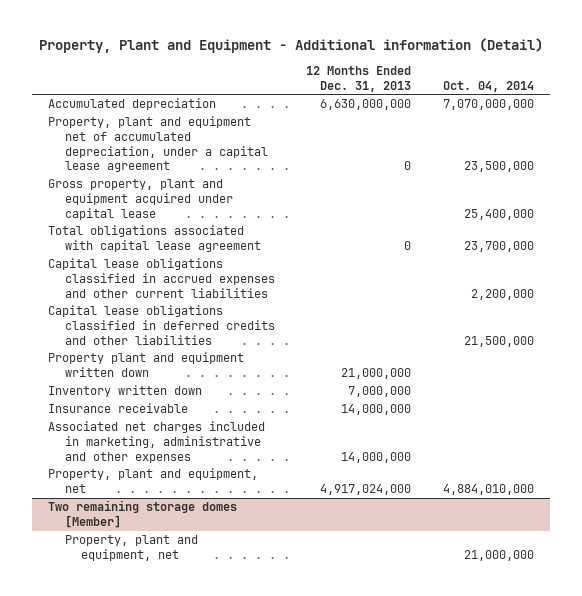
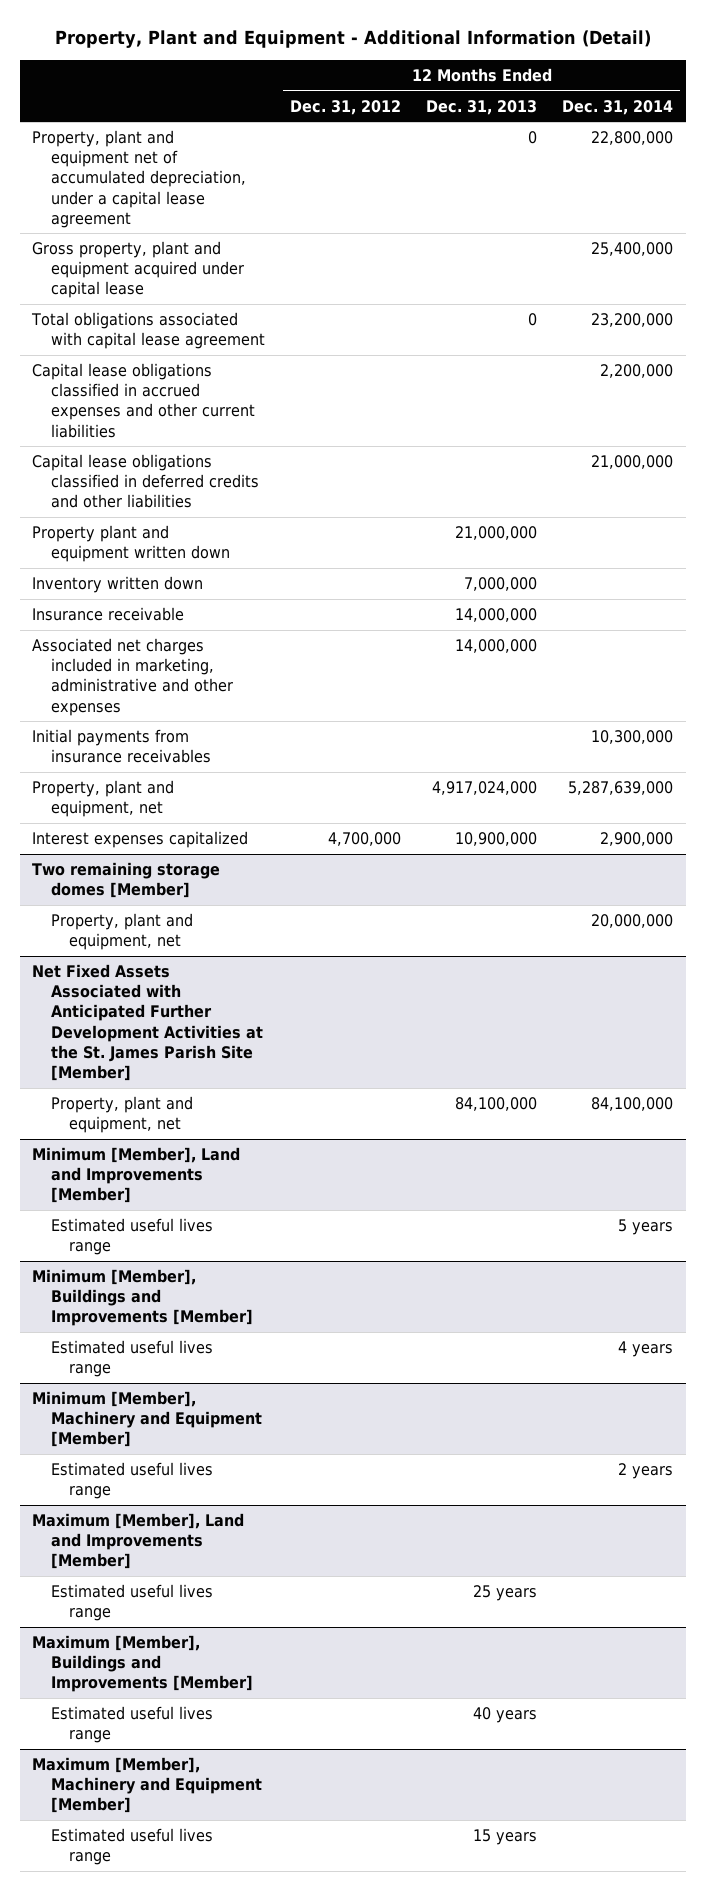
- Property, Plant and Equipment - Additional information (Detail)
+ Property, Plant and Equipment - Additional Information (Detail)
- | 12 Months Ended Dec. 31, 2013 | Oct. 04, 2014
+ | 12 Months Ended Dec. 31, 2012 | 12 Months Ended Dec. 31, 2013 | 12 Months Ended Dec. 31, 2014
- Accumulated depreciation | 6,630,000,000 | 7,070,000,000
+ Initial payments from insurance receivables | | | 10,300,000
+ Interest expenses capitalized | 4,700,000 | 10,900,000 | 2,900,000
+ Net Fixed Assets Associated with Anticipated Further Development Activities at the St. James Parish Site [Member]
+ Property, plant and equipment, net | | 84,100,000 | 84,100,000
+ Minimum [Member], Land and Improvements [Member]
+ Estimated useful lives range | | | 5 years
+ Minimum [Member], Buildings and Improvements [Member]
+ Estimated useful lives range | | | 4 years
+ Minimum [Member], Machinery and Equipment [Member]
+ Estimated useful lives range | | | 2 years
+ Maximum [Member], Land and Improvements [Member]
+ Estimated useful lives range | | 25 years |
+ Maximum [Member], Buildings and Improvements [Member]
+ Estimated useful lives range | | 40 years |
+ Maximum [Member], Machinery and Equipment [Member]
+ Estimated useful lives range | | 15 years |

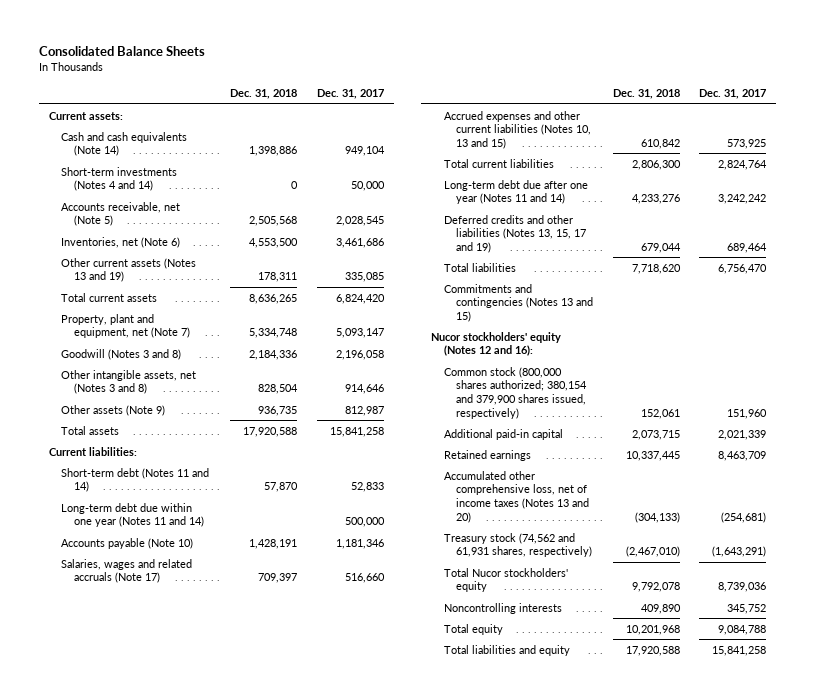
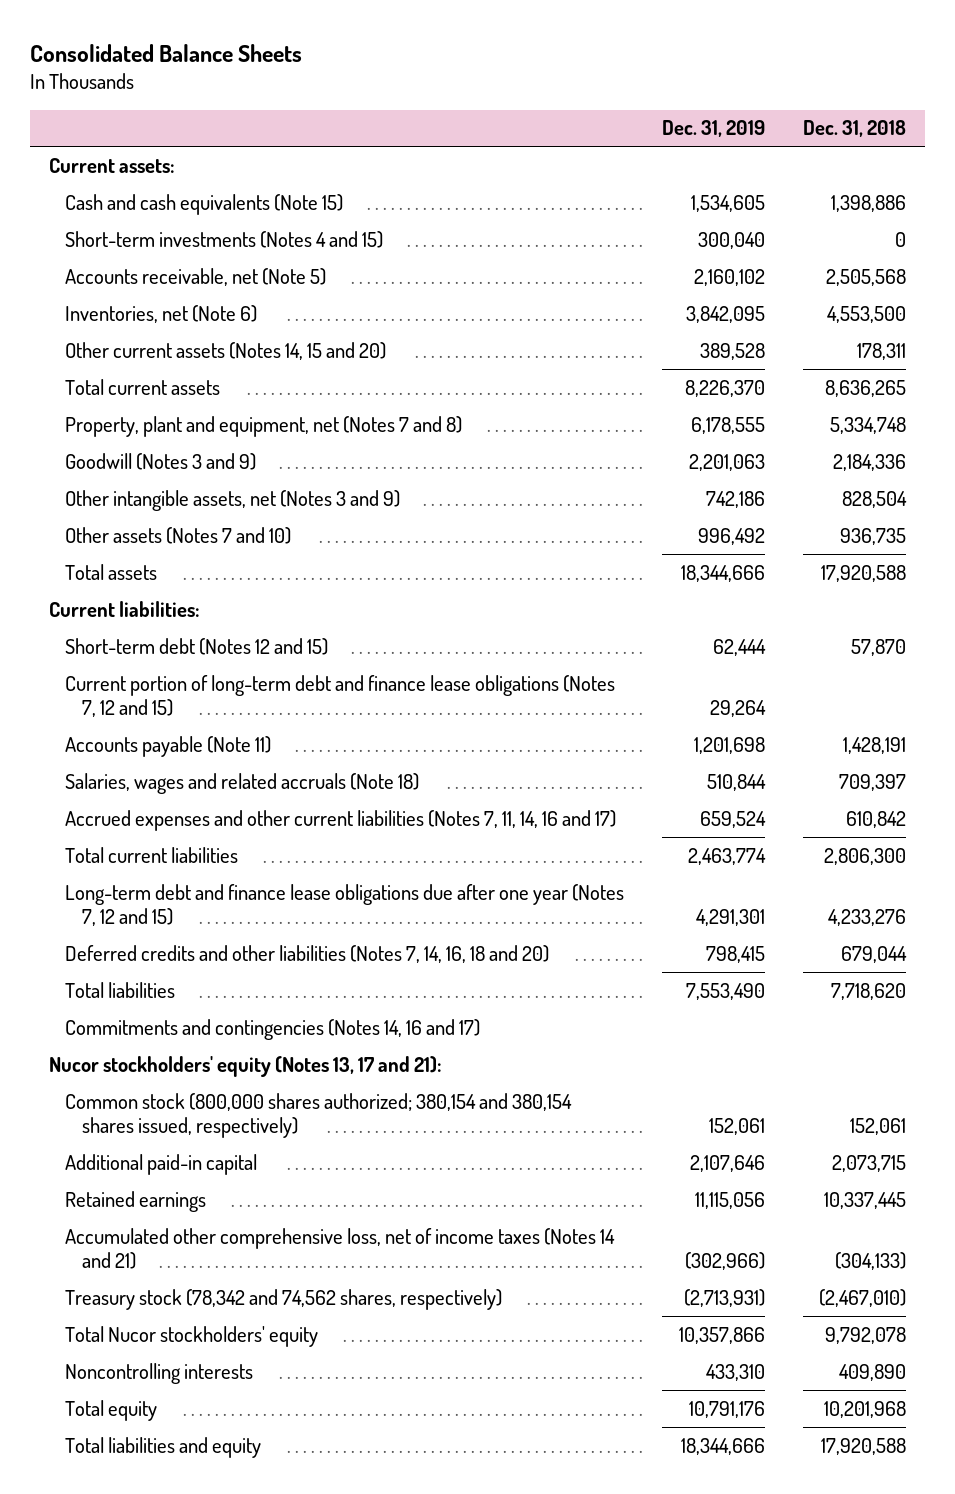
- | Dec. 31, 2018 | Dec. 31, 2017
+ | Dec. 31, 2019 | Dec. 31, 2018
- Cash and cash equivalents (Note 14) | 1,398,886 | 949,104
- Short-term investments (Notes 4 and 14) | 0 | 50,000
+ Cash and cash equivalents (Note 15) | 1,534,605 | 1,398,886
+ Short-term investments (Notes 4 and 15) | 300,040 | 0
- Other current assets (Notes 13 and 19) | 178,311 | 335,085
+ Other current assets (Notes 14, 15 and 20) | 389,528 | 178,311
- Property, plant and equipment, net (Note 7) | 5,334,748 | 5,093,147
- Goodwill (Notes 3 and 8) | 2,184,336 | 2,196,058
- Other intangible assets, net (Notes 3 and 8) | 828,504 | 914,646
- Other assets (Note 9) | 936,735 | 812,987
+ Property, plant and equipment, net (Notes 7 and 8) | 6,178,555 | 5,334,748
+ Goodwill (Notes 3 and 9) | 2,201,063 | 2,184,336
+ Other intangible assets, net (Notes 3 and 9) | 742,186 | 828,504
+ Other assets (Notes 7 and 10) | 996,492 | 936,735
- Short-term debt (Notes 11 and 14) | 57,870 | 52,833
- Long-term debt due within one year (Notes 11 and 14) | | 500,000
- Accounts payable (Note 10) | 1,428,191 | 1,181,346
- Salaries, wages and related accruals (Note 17) | 709,397 | 516,660
- Accrued expenses and other current liabilities (Notes 10, 13 and 15) | 610,842 | 573,925
+ Short-term debt (Notes 12 and 15) | 62,444 | 57,870
+ Current portion of long-term debt and finance lease obligations (Notes 7, 12 and 15) | 29,264 |
+ Accounts payable (Note 11) | 1,201,698 | 1,428,191
+ Salaries, wages and related accruals (Note 18) | 510,844 | 709,397
+ Accrued expenses and other current liabilities (Notes 7, 11, 14, 16 and 17) | 659,524 | 610,842
- Long-term debt due after one year (Notes 11 and 14) | 4,233,276 | 3,242,242
- Deferred credits and other liabilities (Notes 13, 15, 17 and 19) | 679,044 | 689,464
+ Long-term debt and finance lease obligations due after one year (Notes 7, 12 and 15) | 4,291,301 | 4,233,276
+ Deferred credits and other liabilities (Notes 7, 14, 16, 18 and 20) | 798,415 | 679,044
- Commitments and contingencies (Notes 13 and 15)
- Nucor stockholders' equity (Notes 12 and 16):
- Common stock (800,000 shares authorized; 380,154 and 379,900 shares issued, respectively) | 152,061 | 151,960
+ Commitments and contingencies (Notes 14, 16 and 17)
+ Nucor stockholders' equity (Notes 13, 17 and 21):
+ Common stock (800,000 shares authorized; 380,154 and 380,154 shares issued, respectively) | 152,061 | 152,061
- Accumulated other comprehensive loss, net of income taxes (Notes 13 and 20) | (304,133) | (254,681)
- Treasury stock (74,562 and 61,931 shares, respectively) | (2,467,010) | (1,643,291)
+ Accumulated other comprehensive loss, net of income taxes (Notes 14 and 21) | (302,966) | (304,133)
+ Treasury stock (78,342 and 74,562 shares, respectively) | (2,713,931) | (2,467,010)

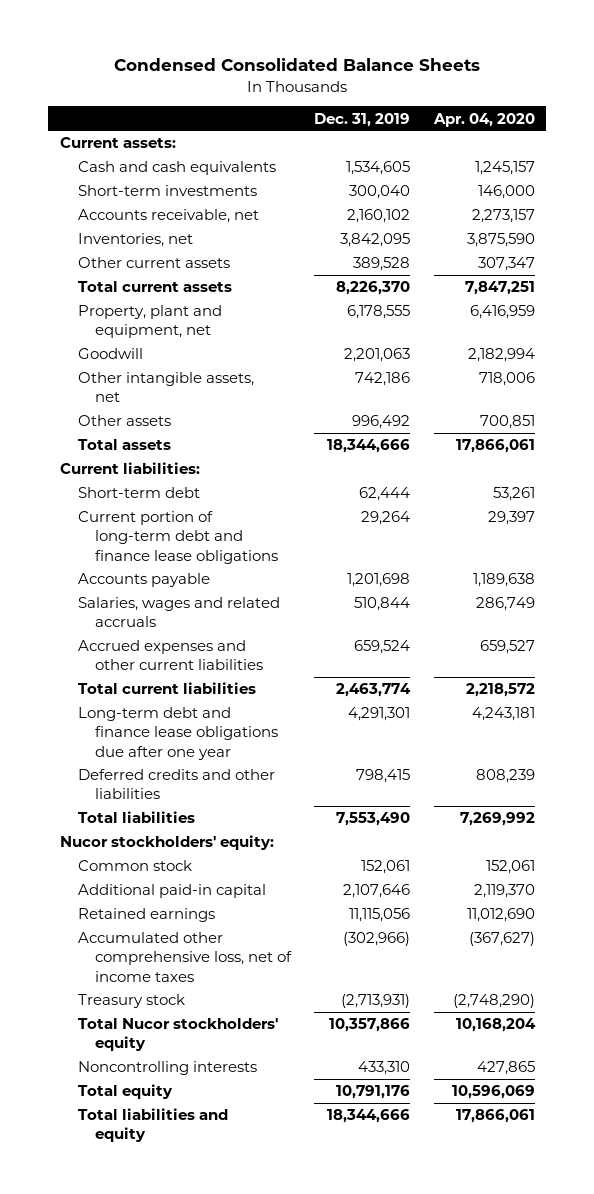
- Consolidated Balance Sheets
+ Condensed Consolidated Balance Sheets
- | Dec. 31, 2019 | Dec. 31, 2018
+ | Dec. 31, 2019 | Apr. 04, 2020
- Cash and cash equivalents (Note 15) | 1,534,605 | 1,398,886
- Short-term investments (Notes 4 and 15) | 300,040 | 0
- Accounts receivable, net (Note 5) | 2,160,102 | 2,505,568
- Inventories, net (Note 6) | 3,842,095 | 4,553,500
- Other current assets (Notes 14, 15 and 20) | 389,528 | 178,311
+ Cash and cash equivalents | 1,534,605 | 1,245,157
+ Short-term investments | 300,040 | 146,000
+ Accounts receivable, net | 2,160,102 | 2,273,157
+ Inventories, net | 3,842,095 | 3,875,590
+ Other current assets | 389,528 | 307,347
- Property, plant and equipment, net (Notes 7 and 8) | 6,178,555 | 5,334,748
- Goodwill (Notes 3 and 9) | 2,201,063 | 2,184,336
- Other intangible assets, net (Notes 3 and 9) | 742,186 | 828,504
- Other assets (Notes 7 and 10) | 996,492 | 936,735
+ Property, plant and equipment, net | 6,178,555 | 6,416,959
+ Goodwill | 2,201,063 | 2,182,994
+ Other intangible assets, net | 742,186 | 718,006
+ Other assets | 996,492 | 700,851
- Short-term debt (Notes 12 and 15) | 62,444 | 57,870
- Current portion of long-term debt and finance lease obligations (Notes 7, 12 and 15) | 29,264 |
- Accounts payable (Note 11) | 1,201,698 | 1,428,191
- Salaries, wages and related accruals (Note 18) | 510,844 | 709,397
- Accrued expenses and other current liabilities (Notes 7, 11, 14, 16 and 17) | 659,524 | 610,842
+ Short-term debt | 62,444 | 53,261
+ Current portion of long-term debt and finance lease obligations | 29,264 | 29,397
+ Accounts payable | 1,201,698 | 1,189,638
+ Salaries, wages and related accruals | 510,844 | 286,749
+ Accrued expenses and other current liabilities | 659,524 | 659,527
- Long-term debt and finance lease obligations due after one year (Notes 7, 12 and 15) | 4,291,301 | 4,233,276
- Deferred credits and other liabilities (Notes 7, 14, 16, 18 and 20) | 798,415 | 679,044
+ Long-term debt and finance lease obligations due after one year | 4,291,301 | 4,243,181
+ Deferred credits and other liabilities | 798,415 | 808,239
- Commitments and contingencies (Notes 14, 16 and 17)
- Nucor stockholders' equity (Notes 13, 17 and 21):
- Common stock (800,000 shares authorized; 380,154 and 380,154 shares issued, respectively) | 152,061 | 152,061
+ Nucor stockholders' equity:
+ Common stock | 152,061 | 152,061
- Accumulated other comprehensive loss, net of income taxes (Notes 14 and 21) | (302,966) | (304,133)
- Treasury stock (78,342 and 74,562 shares, respectively) | (2,713,931) | (2,467,010)
+ Accumulated other comprehensive loss, net of income taxes | (302,966) | (367,627)
+ Treasury stock | (2,713,931) | (2,748,290)

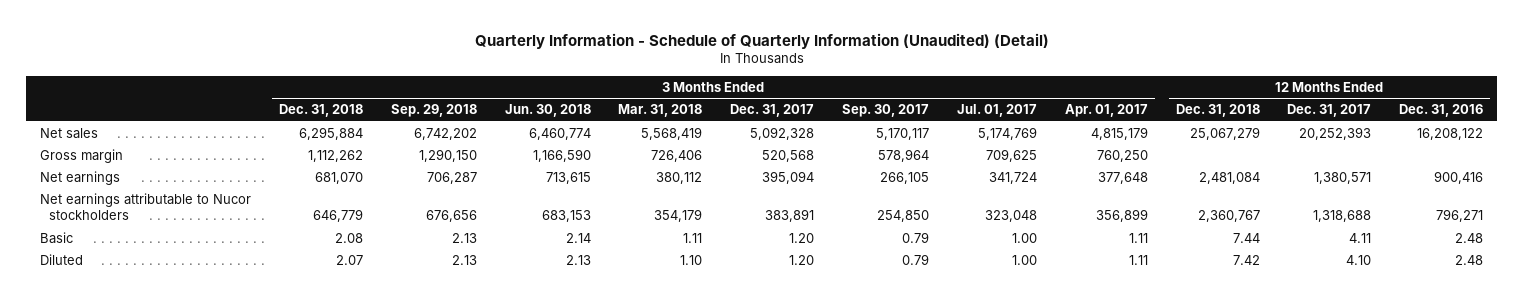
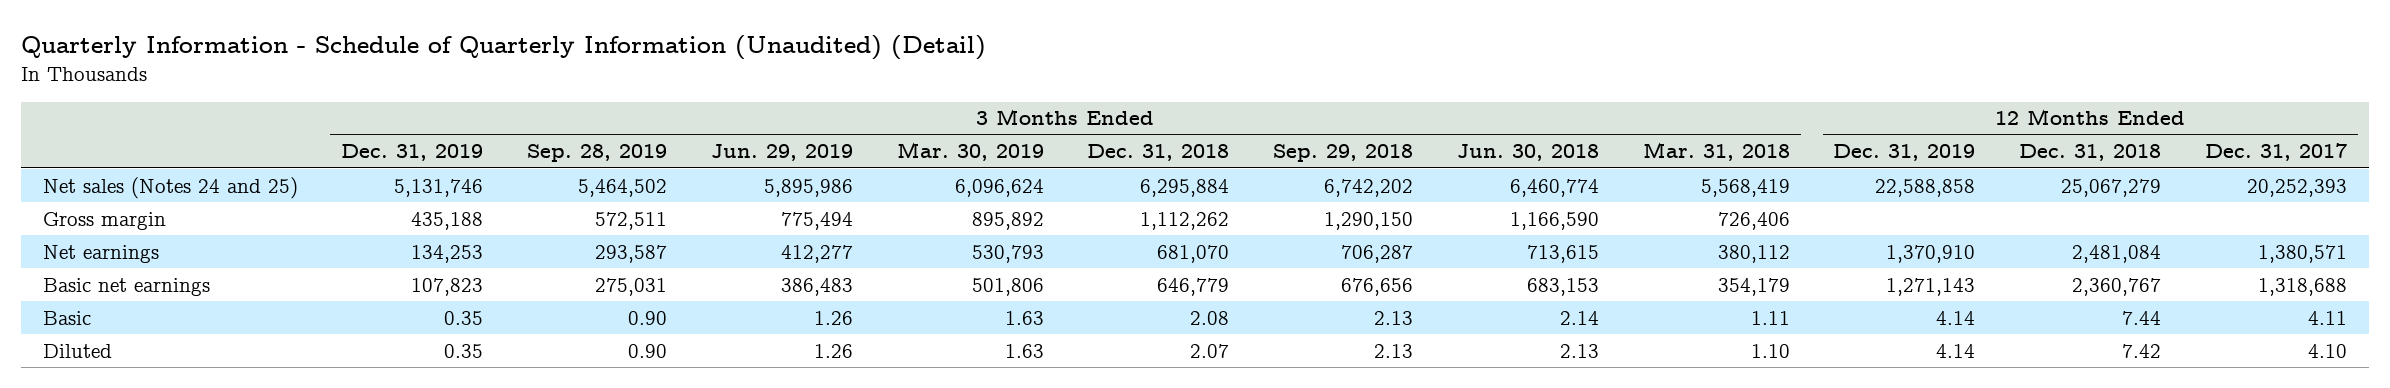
- | 3 Months Ended Dec. 31, 2018 | 3 Months Ended Sep. 29, 2018 | 3 Months Ended Jun. 30, 2018 | 3 Months Ended Mar. 31, 2018 | 3 Months Ended Dec. 31, 2017 | 3 Months Ended Sep. 30, 2017 | 3 Months Ended Jul. 01, 2017 | 3 Months Ended Apr. 01, 2017 | 12 Months Ended Dec. 31, 2018 | 12 Months Ended Dec. 31, 2017 | 12 Months Ended Dec. 31, 2016
+ | 3 Months Ended Dec. 31, 2019 | 3 Months Ended Sep. 28, 2019 | 3 Months Ended Jun. 29, 2019 | 3 Months Ended Mar. 30, 2019 | 3 Months Ended Dec. 31, 2018 | 3 Months Ended Sep. 29, 2018 | 3 Months Ended Jun. 30, 2018 | 3 Months Ended Mar. 31, 2018 | 12 Months Ended Dec. 31, 2019 | 12 Months Ended Dec. 31, 2018 | 12 Months Ended Dec. 31, 2017
- Net sales | 6,295,884 | 6,742,202 | 6,460,774 | 5,568,419 | 5,092,328 | 5,170,117 | 5,174,769 | 4,815,179 | 25,067,279 | 20,252,393 | 16,208,122
+ Net sales (Notes 24 and 25) | 5,131,746 | 5,464,502 | 5,895,986 | 6,096,624 | 6,295,884 | 6,742,202 | 6,460,774 | 5,568,419 | 22,588,858 | 25,067,279 | 20,252,393
- Net earnings attributable to Nucor stockholders | 646,779 | 676,656 | 683,153 | 354,179 | 383,891 | 254,850 | 323,048 | 356,899 | 2,360,767 | 1,318,688 | 796,271
+ Basic net earnings | 107,823 | 275,031 | 386,483 | 501,806 | 646,779 | 676,656 | 683,153 | 354,179 | 1,271,143 | 2,360,767 | 1,318,688

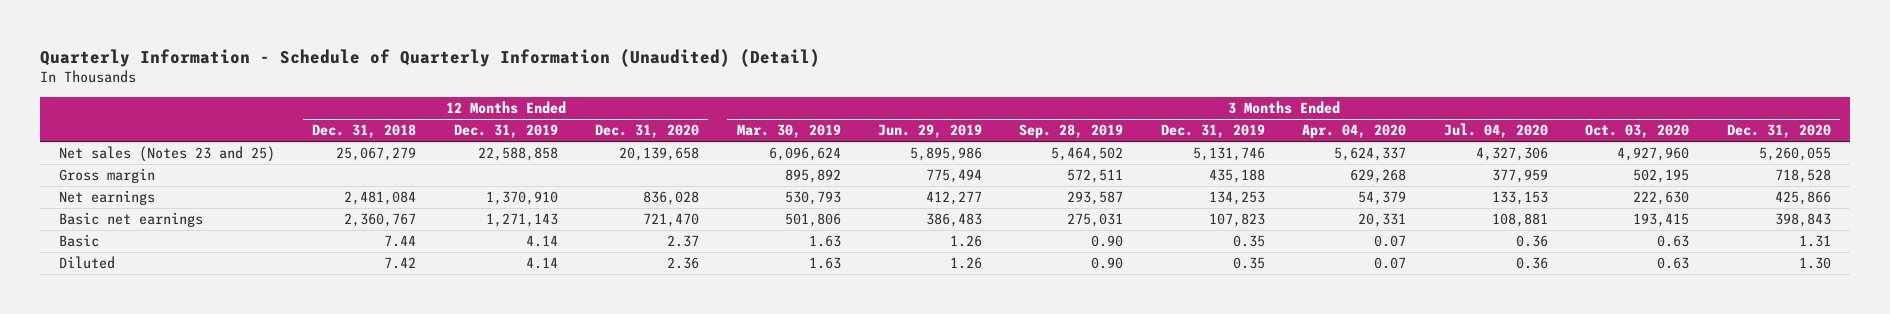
- | 3 Months Ended Dec. 31, 2019 | 3 Months Ended Sep. 28, 2019 | 3 Months Ended Jun. 29, 2019 | 3 Months Ended Mar. 30, 2019 | 3 Months Ended Dec. 31, 2018 | 3 Months Ended Sep. 29, 2018 | 3 Months Ended Jun. 30, 2018 | 3 Months Ended Mar. 31, 2018 | 12 Months Ended Dec. 31, 2019 | 12 Months Ended Dec. 31, 2018 | 12 Months Ended Dec. 31, 2017
+ | 12 Months Ended Dec. 31, 2018 | 12 Months Ended Dec. 31, 2019 | 12 Months Ended Dec. 31, 2020 | 3 Months Ended Mar. 30, 2019 | 3 Months Ended Jun. 29, 2019 | 3 Months Ended Sep. 28, 2019 | 3 Months Ended Dec. 31, 2019 | 3 Months Ended Apr. 04, 2020 | 3 Months Ended Jul. 04, 2020 | 3 Months Ended Oct. 03, 2020 | 3 Months Ended Dec. 31, 2020
- Net sales (Notes 24 and 25) | 5,131,746 | 5,464,502 | 5,895,986 | 6,096,624 | 6,295,884 | 6,742,202 | 6,460,774 | 5,568,419 | 22,588,858 | 25,067,279 | 20,252,393
+ Net sales (Notes 23 and 25) | 25,067,279 | 22,588,858 | 20,139,658 | 6,096,624 | 5,895,986 | 5,464,502 | 5,131,746 | 5,624,337 | 4,327,306 | 4,927,960 | 5,260,055

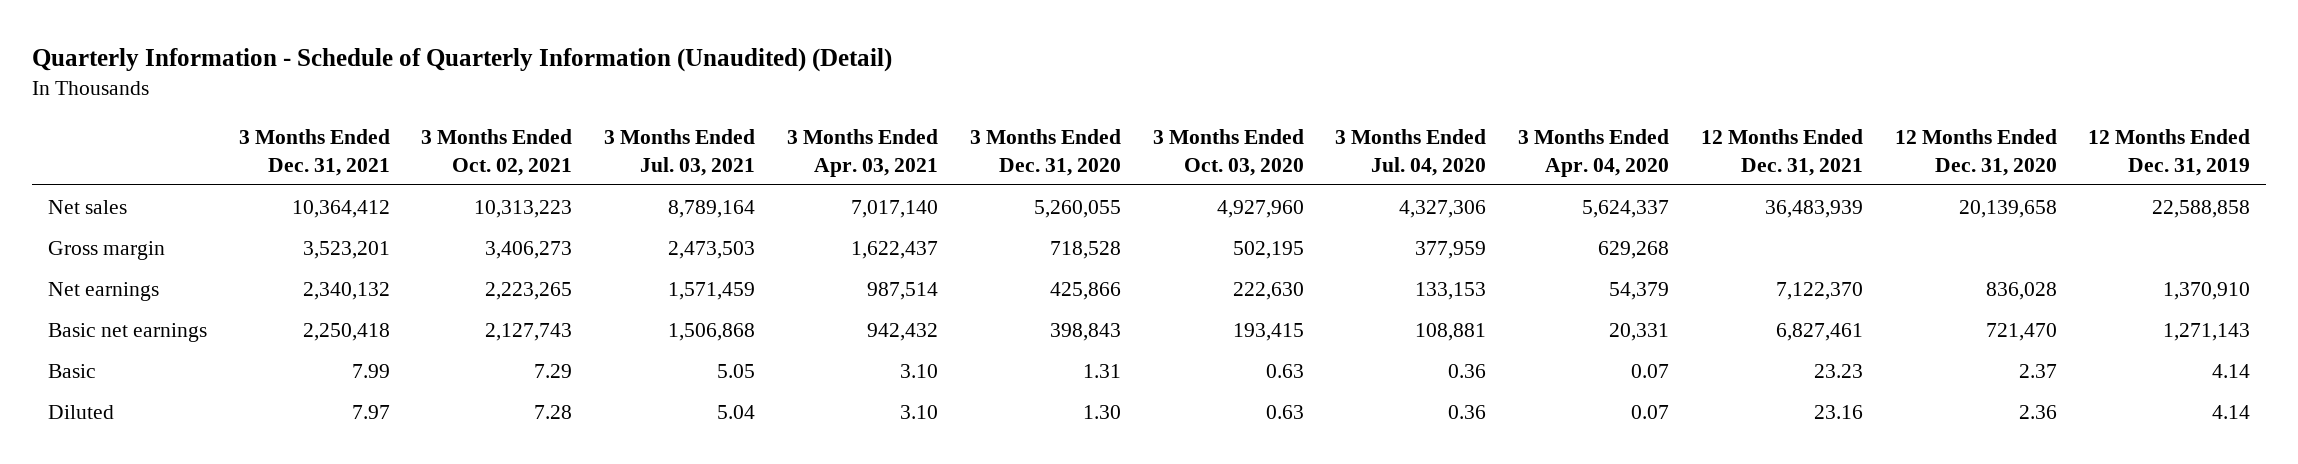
- | 12 Months Ended Dec. 31, 2018 | 12 Months Ended Dec. 31, 2019 | 12 Months Ended Dec. 31, 2020 | 3 Months Ended Mar. 30, 2019 | 3 Months Ended Jun. 29, 2019 | 3 Months Ended Sep. 28, 2019 | 3 Months Ended Dec. 31, 2019 | 3 Months Ended Apr. 04, 2020 | 3 Months Ended Jul. 04, 2020 | 3 Months Ended Oct. 03, 2020 | 3 Months Ended Dec. 31, 2020
+ | 3 Months Ended Dec. 31, 2021 | 3 Months Ended Oct. 02, 2021 | 3 Months Ended Jul. 03, 2021 | 3 Months Ended Apr. 03, 2021 | 3 Months Ended Dec. 31, 2020 | 3 Months Ended Oct. 03, 2020 | 3 Months Ended Jul. 04, 2020 | 3 Months Ended Apr. 04, 2020 | 12 Months Ended Dec. 31, 2021 | 12 Months Ended Dec. 31, 2020 | 12 Months Ended Dec. 31, 2019
- Net sales (Notes 23 and 25) | 25,067,279 | 22,588,858 | 20,139,658 | 6,096,624 | 5,895,986 | 5,464,502 | 5,131,746 | 5,624,337 | 4,327,306 | 4,927,960 | 5,260,055
+ Net sales | 10,364,412 | 10,313,223 | 8,789,164 | 7,017,140 | 5,260,055 | 4,927,960 | 4,327,306 | 5,624,337 | 36,483,939 | 20,139,658 | 22,588,858

